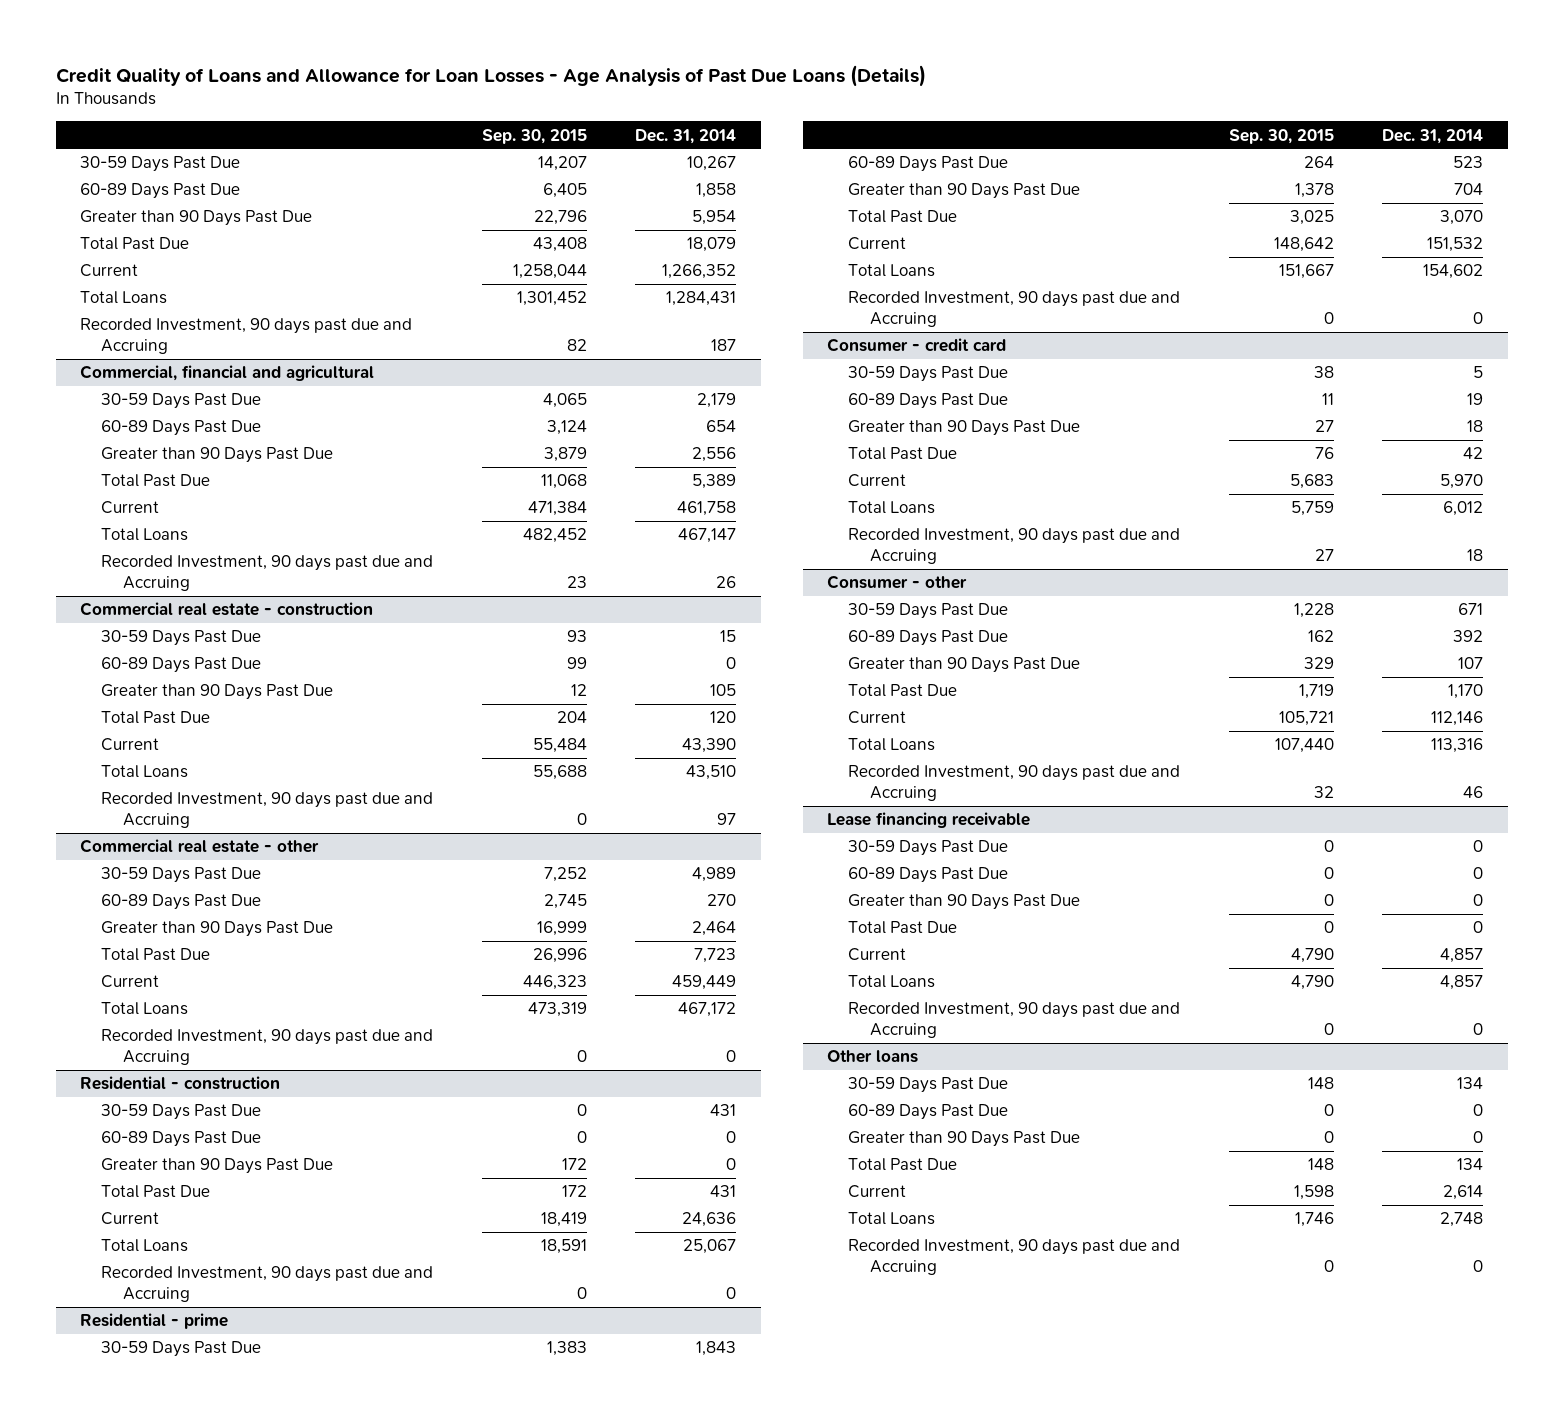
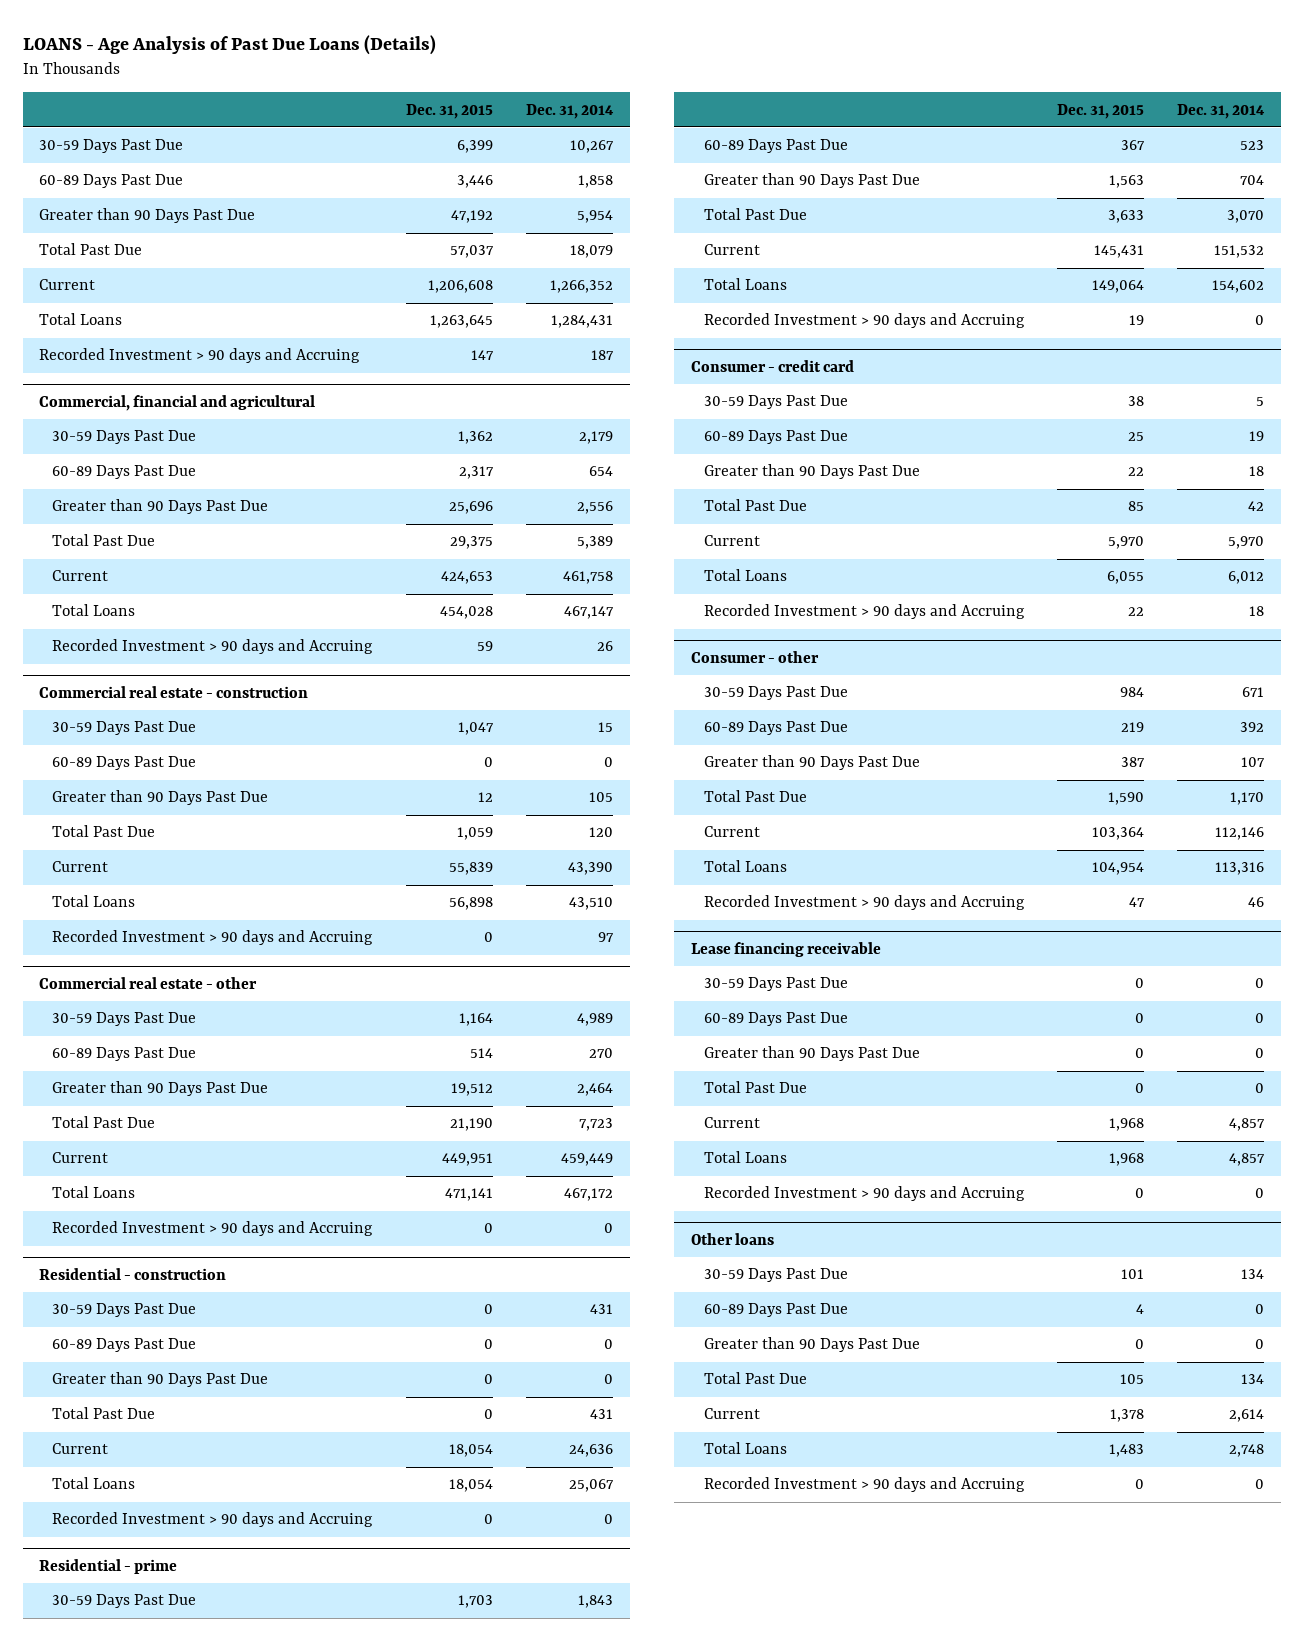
- Credit Quality of Loans and Allowance for Loan Losses - Age Analysis of Past Due Loans (Details)
+ LOANS - Age Analysis of Past Due Loans (Details)
- | Sep. 30, 2015 | Dec. 31, 2014
+ | Dec. 31, 2015 | Dec. 31, 2014
- Recorded Investment, 90 days past due and Accruing | 82 | 187
+ Recorded Investment > 90 days and Accruing | 147 | 187
@ Commercial, financial and agricultural
- Recorded Investment, 90 days past due and Accruing | 23 | 26
+ Recorded Investment > 90 days and Accruing | 59 | 26
@ Commercial real estate - construction
- Recorded Investment, 90 days past due and Accruing | 0 | 97
+ Recorded Investment > 90 days and Accruing | 0 | 97
@ Commercial real estate - other
- Recorded Investment, 90 days past due and Accruing | 0 | 0
+ Recorded Investment > 90 days and Accruing | 0 | 0
@ Residential - construction
- Recorded Investment, 90 days past due and Accruing | 0 | 0
+ Recorded Investment > 90 days and Accruing | 0 | 0
@ Residential - prime
- Recorded Investment, 90 days past due and Accruing | 0 | 0
+ Recorded Investment > 90 days and Accruing | 19 | 0
@ Consumer - credit card
- Recorded Investment, 90 days past due and Accruing | 27 | 18
+ Recorded Investment > 90 days and Accruing | 22 | 18
@ Consumer - other
- Recorded Investment, 90 days past due and Accruing | 32 | 46
+ Recorded Investment > 90 days and Accruing | 47 | 46
@ Lease financing receivable
- Recorded Investment, 90 days past due and Accruing | 0 | 0
+ Recorded Investment > 90 days and Accruing | 0 | 0
@ Other loans
- Recorded Investment, 90 days past due and Accruing | 0 | 0
+ Recorded Investment > 90 days and Accruing | 0 | 0

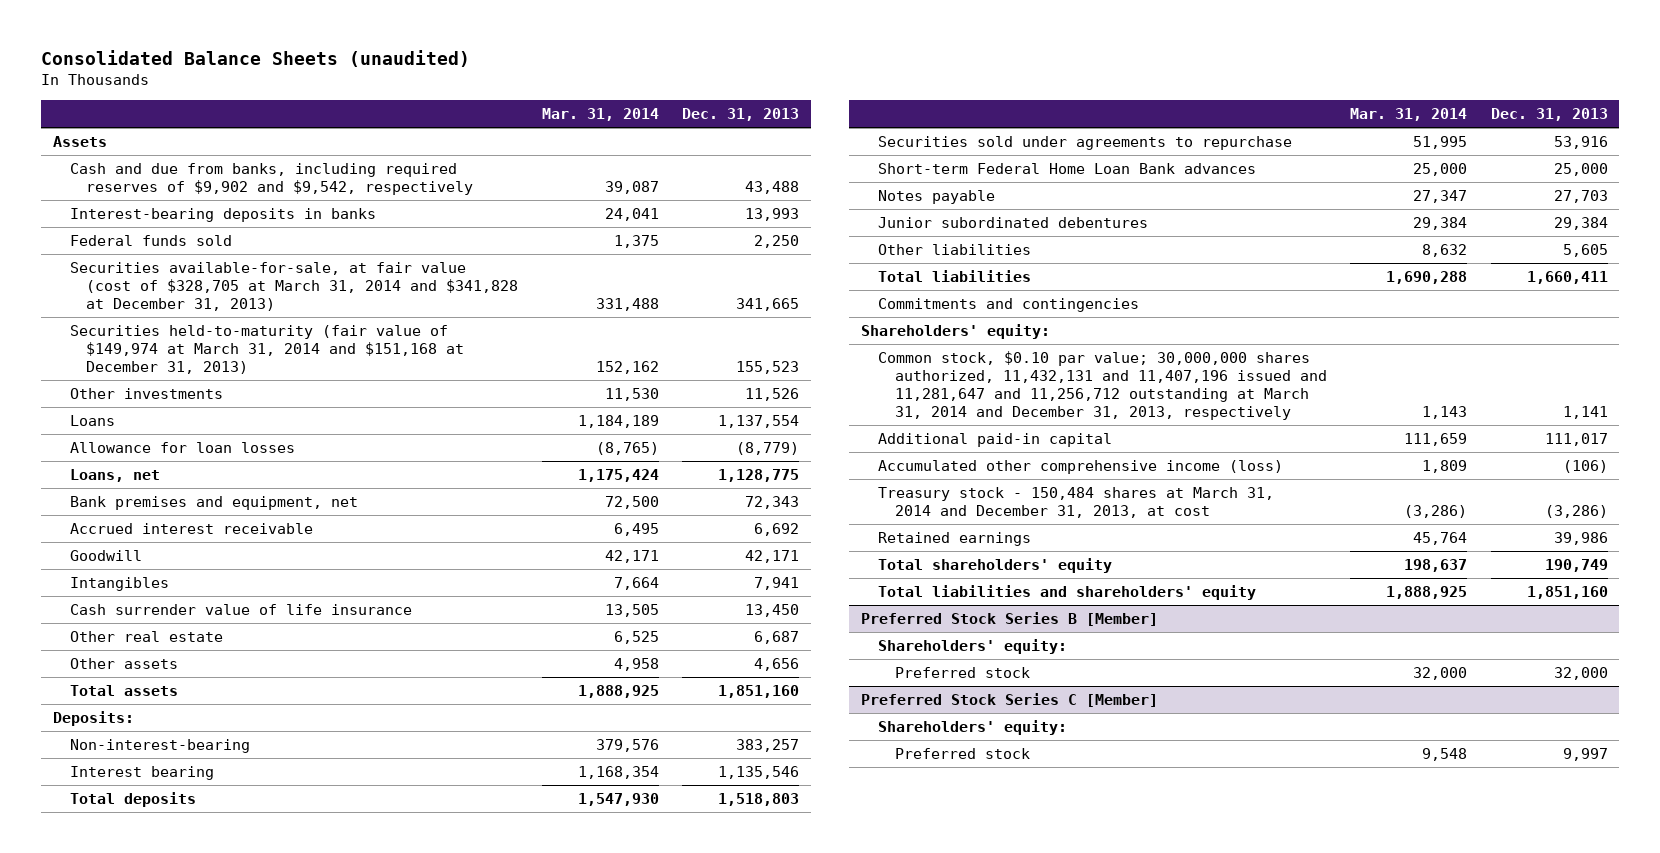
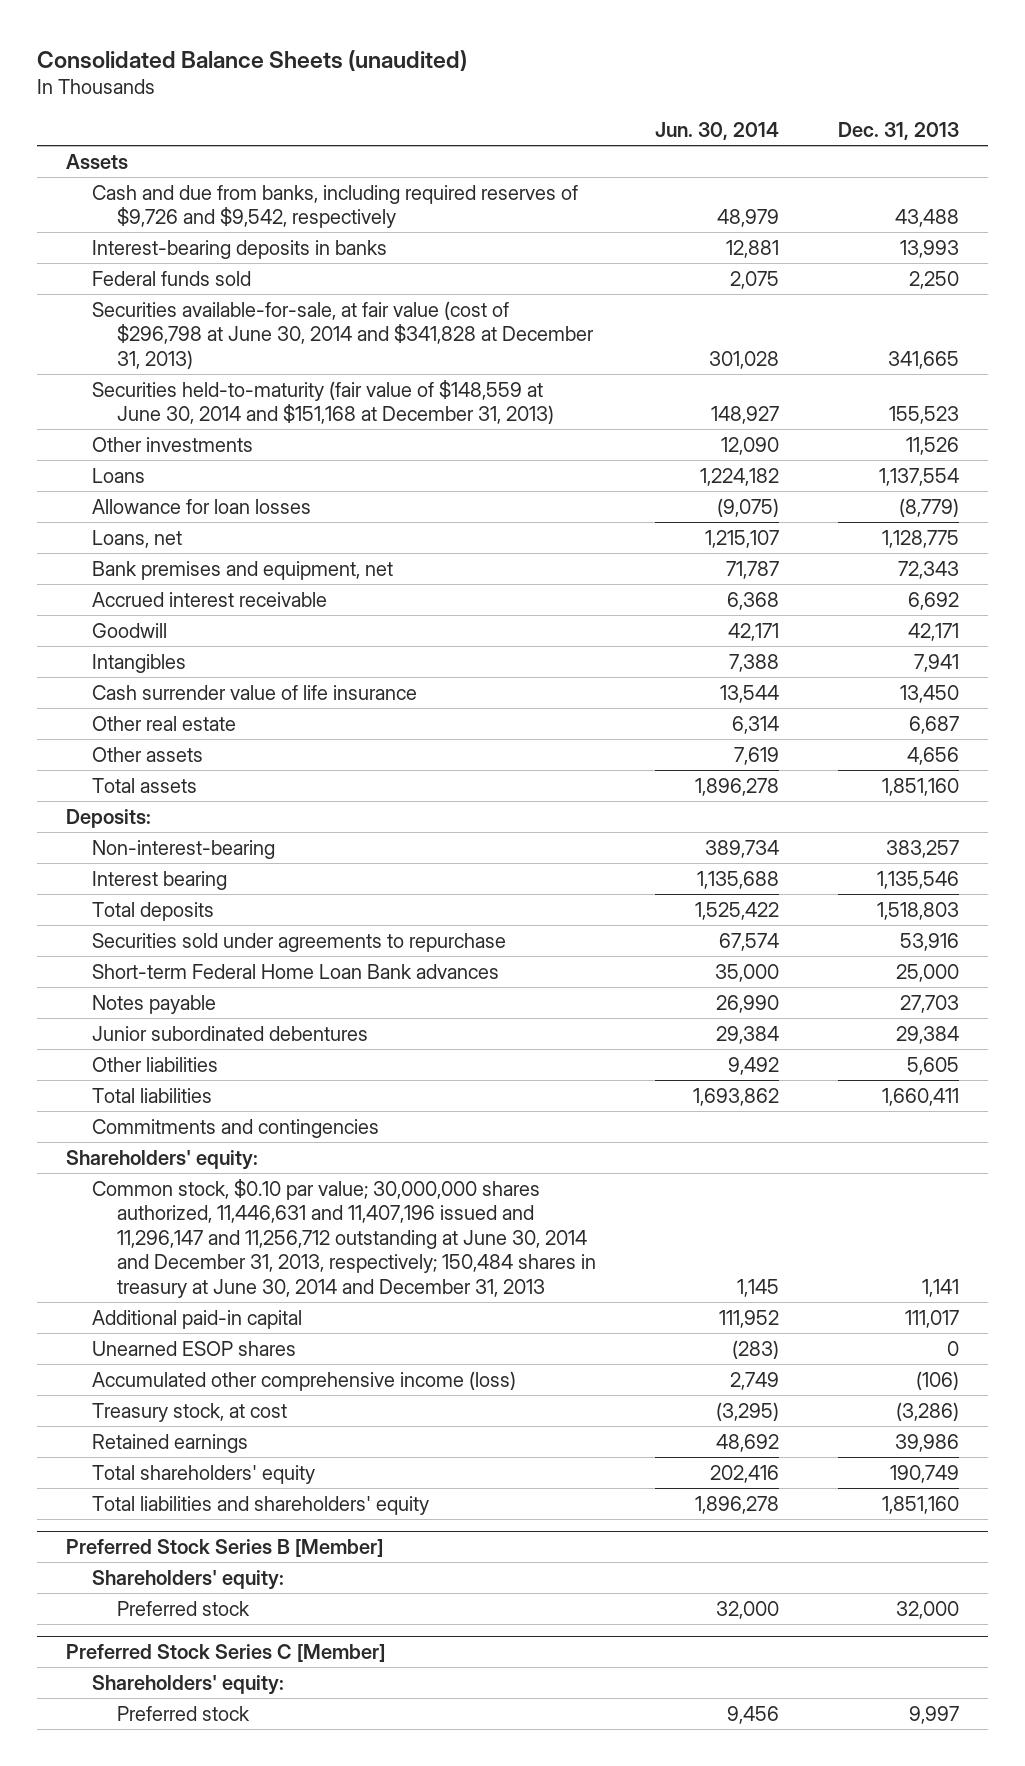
- | Mar. 31, 2014 | Dec. 31, 2013
+ | Jun. 30, 2014 | Dec. 31, 2013
- Cash and due from banks, including required reserves of $9,902 and $9,542, respectively | 39,087 | 43,488
+ Cash and due from banks, including required reserves of $9,726 and $9,542, respectively | 48,979 | 43,488
- Securities available-for-sale, at fair value (cost of $328,705 at March 31, 2014 and $341,828 at December 31, 2013) | 331,488 | 341,665
- Securities held-to-maturity (fair value of $149,974 at March 31, 2014 and $151,168 at December 31, 2013) | 152,162 | 155,523
+ Securities available-for-sale, at fair value (cost of $296,798 at June 30, 2014 and $341,828 at December 31, 2013) | 301,028 | 341,665
+ Securities held-to-maturity (fair value of $148,559 at June 30, 2014 and $151,168 at December 31, 2013) | 148,927 | 155,523
- Common stock, $0.10 par value; 30,000,000 shares authorized, 11,432,131 and 11,407,196 issued and 11,281,647 and 11,256,712 outstanding at March 31, 2014 and December 31, 2013, respectively | 1,143 | 1,141
+ Common stock, $0.10 par value; 30,000,000 shares authorized, 11,446,631 and 11,407,196 issued and 11,296,147 and 11,256,712 outstanding at June 30, 2014 and December 31, 2013, respectively; 150,484 shares in treasury at June 30, 2014 and December 31, 2013 | 1,145 | 1,141
+ Unearned ESOP shares | (283) | 0
- Treasury stock - 150,484 shares at March 31, 2014 and December 31, 2013, at cost | (3,286) | (3,286)
+ Treasury stock, at cost | (3,295) | (3,286)

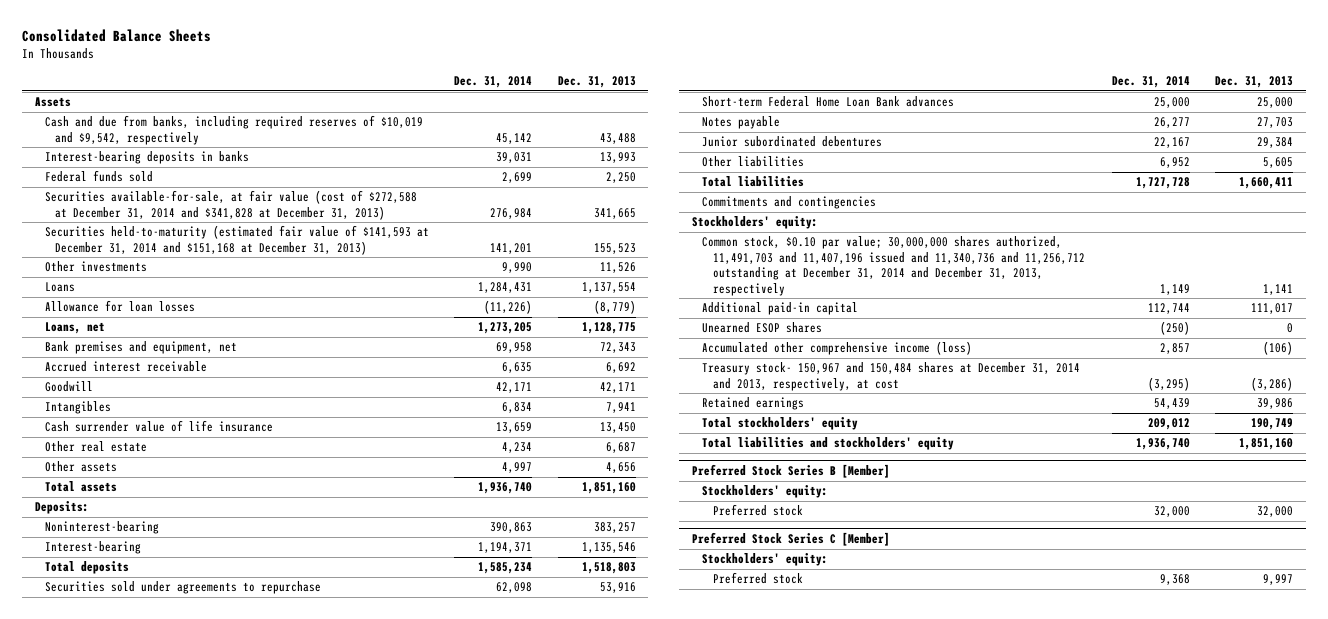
- Consolidated Balance Sheets (unaudited)
+ Consolidated Balance Sheets
- | Jun. 30, 2014 | Dec. 31, 2013
+ | Dec. 31, 2014 | Dec. 31, 2013
- Cash and due from banks, including required reserves of $9,726 and $9,542, respectively | 48,979 | 43,488
+ Cash and due from banks, including required reserves of $10,019 and $9,542, respectively | 45,142 | 43,488
- Securities available-for-sale, at fair value (cost of $296,798 at June 30, 2014 and $341,828 at December 31, 2013) | 301,028 | 341,665
- Securities held-to-maturity (fair value of $148,559 at June 30, 2014 and $151,168 at December 31, 2013) | 148,927 | 155,523
+ Securities available-for-sale, at fair value (cost of $272,588 at December 31, 2014 and $341,828 at December 31, 2013) | 276,984 | 341,665
+ Securities held-to-maturity (estimated fair value of $141,593 at December 31, 2014 and $151,168 at December 31, 2013) | 141,201 | 155,523
- Non-interest-bearing | 389,734 | 383,257
- Interest bearing | 1,135,688 | 1,135,546
+ Noninterest-bearing | 390,863 | 383,257
+ Interest-bearing | 1,194,371 | 1,135,546
- Shareholders' equity:
- Common stock, $0.10 par value; 30,000,000 shares authorized, 11,446,631 and 11,407,196 issued and 11,296,147 and 11,256,712 outstanding at June 30, 2014 and December 31, 2013, respectively; 150,484 shares in treasury at June 30, 2014 and December 31, 2013 | 1,145 | 1,141
+ Stockholders' equity:
+ Common stock, $0.10 par value; 30,000,000 shares authorized, 11,491,703 and 11,407,196 issued and 11,340,736 and 11,256,712 outstanding at December 31, 2014 and December 31, 2013, respectively | 1,149 | 1,141
- Treasury stock, at cost | (3,295) | (3,286)
+ Treasury stock- 150,967 and 150,484 shares at December 31, 2014 and 2013, respectively, at cost | (3,295) | (3,286)
- Total shareholders' equity | 202,416 | 190,749
- Total liabilities and shareholders' equity | 1,896,278 | 1,851,160
+ Total stockholders' equity | 209,012 | 190,749
+ Total liabilities and stockholders' equity | 1,936,740 | 1,851,160
@ Preferred Stock Series B [Member]
- Shareholders' equity:
+ Stockholders' equity:
@ Preferred Stock Series C [Member]
- Shareholders' equity:
+ Stockholders' equity:

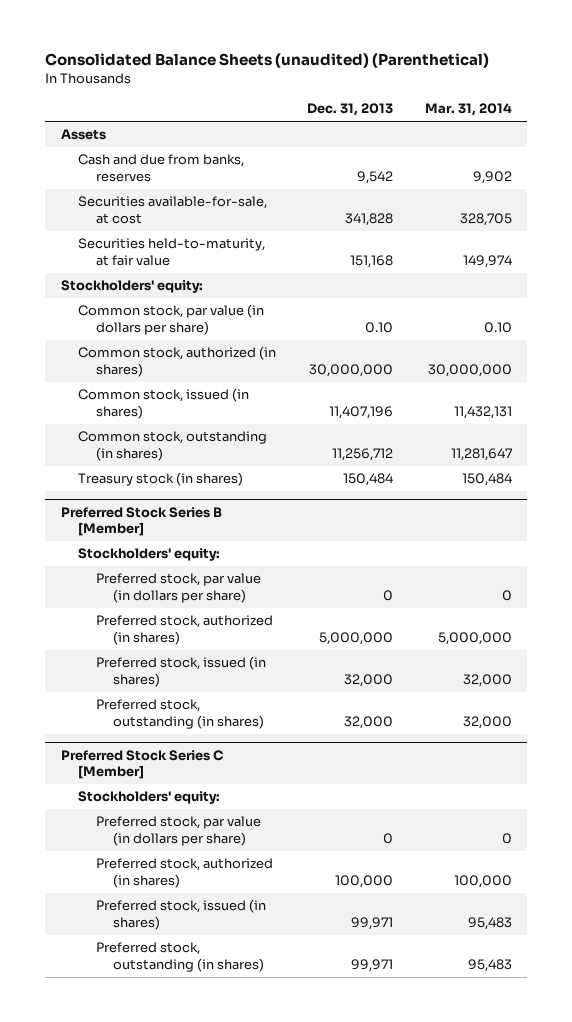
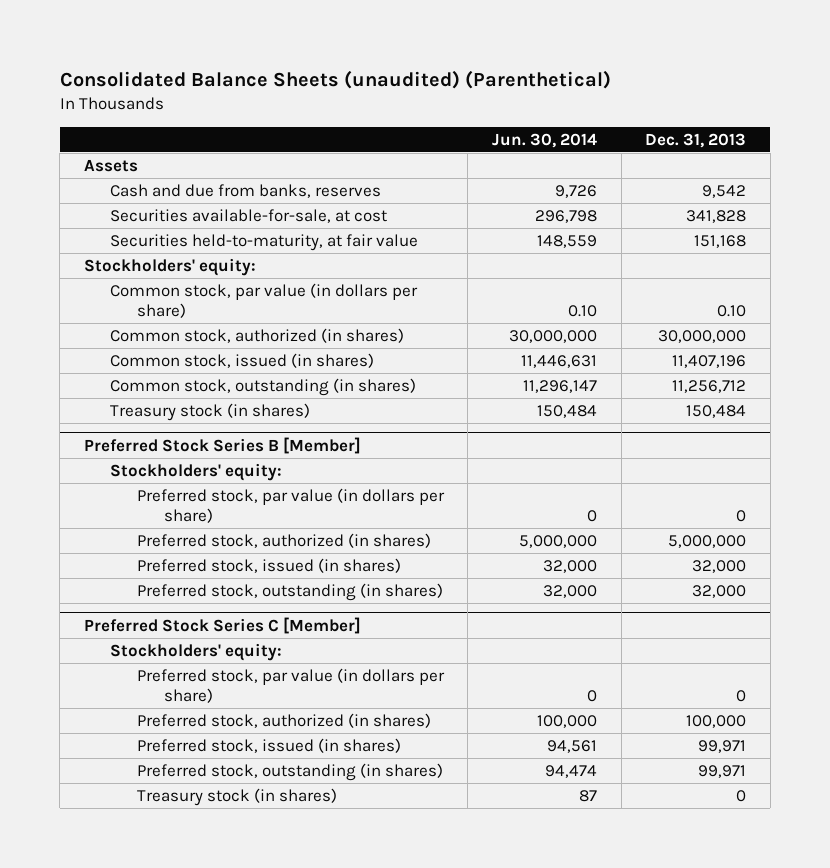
- | Dec. 31, 2013 | Mar. 31, 2014
+ | Jun. 30, 2014 | Dec. 31, 2013
@ Preferred Stock Series C [Member]
+ Treasury stock (in shares) | 87 | 0

